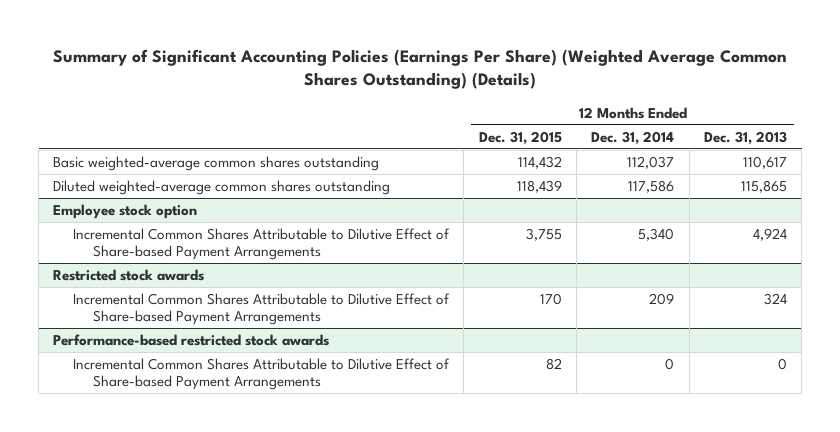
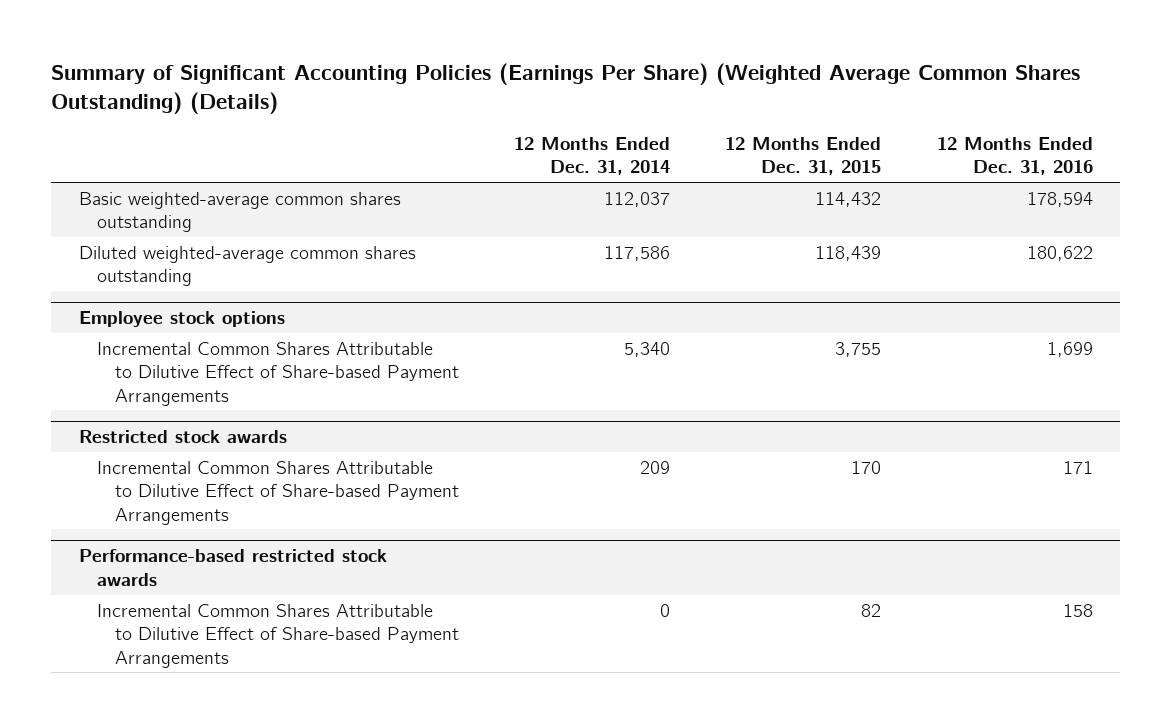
- | 12 Months Ended Dec. 31, 2015 | 12 Months Ended Dec. 31, 2014 | 12 Months Ended Dec. 31, 2013
+ | 12 Months Ended Dec. 31, 2014 | 12 Months Ended Dec. 31, 2015 | 12 Months Ended Dec. 31, 2016
- Employee stock option
+ Employee stock options

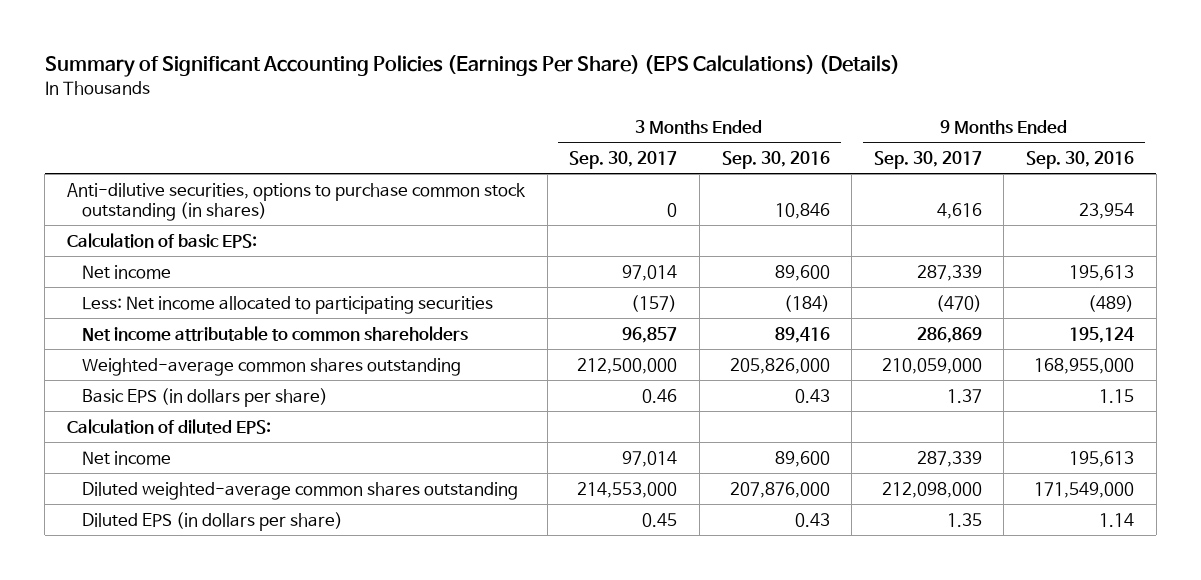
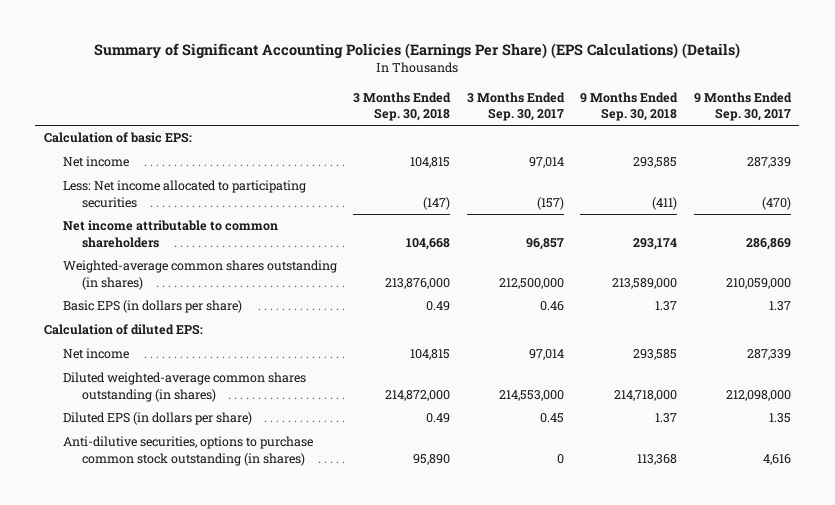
- | 3 Months Ended Sep. 30, 2017 | 3 Months Ended Sep. 30, 2016 | 9 Months Ended Sep. 30, 2017 | 9 Months Ended Sep. 30, 2016
+ | 3 Months Ended Sep. 30, 2018 | 3 Months Ended Sep. 30, 2017 | 9 Months Ended Sep. 30, 2018 | 9 Months Ended Sep. 30, 2017
- Weighted-average common shares outstanding | 212,500,000 | 205,826,000 | 210,059,000 | 168,955,000
+ Weighted-average common shares outstanding (in shares) | 213,876,000 | 212,500,000 | 213,589,000 | 210,059,000
- Diluted weighted-average common shares outstanding | 214,553,000 | 207,876,000 | 212,098,000 | 171,549,000
+ Diluted weighted-average common shares outstanding (in shares) | 214,872,000 | 214,553,000 | 214,718,000 | 212,098,000
moved down: Anti-dilutive securities, options to purchase common stock outstanding (in shares) | 95,890 | 0 | 113,368 | 4,616

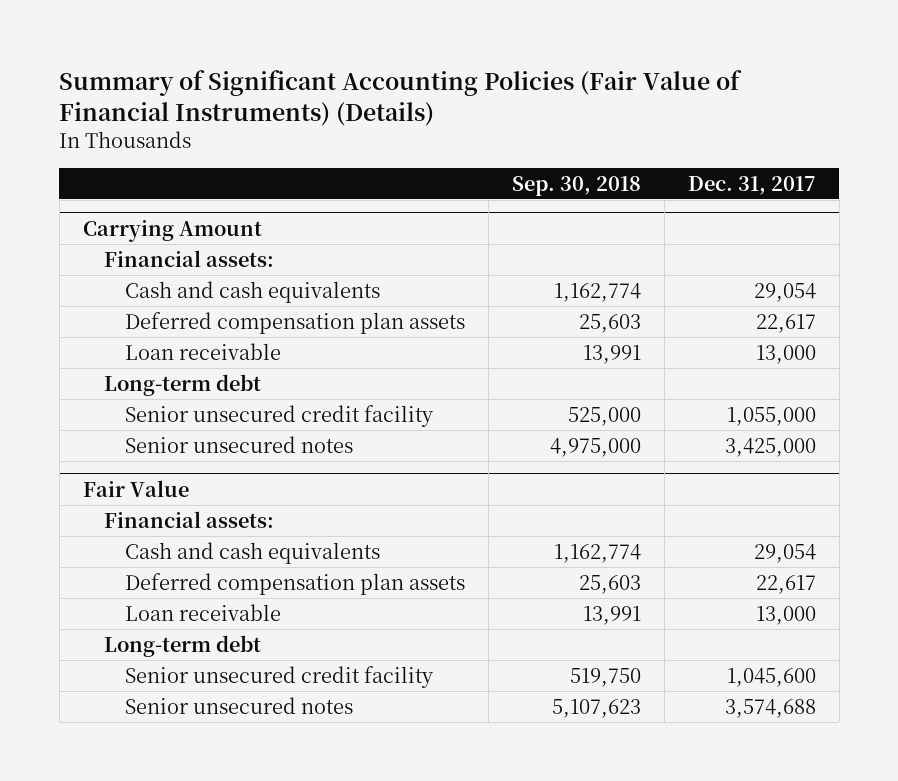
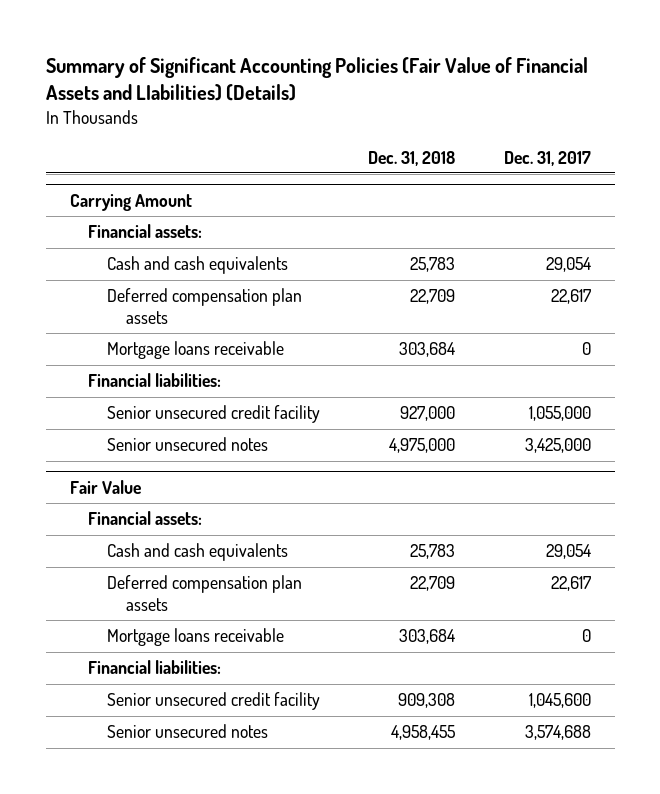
- Summary of Significant Accounting Policies (Fair Value of Financial Instruments) (Details)
+ Summary of Significant Accounting Policies (Fair Value of Financial Assets and LIabilities) (Details)
- | Sep. 30, 2018 | Dec. 31, 2017
+ | Dec. 31, 2018 | Dec. 31, 2017
@ Carrying Amount
- Loan receivable | 13,991 | 13,000
- Long-term debt
+ Mortgage loans receivable | 303,684 | 0
+ Financial liabilities:
@ Fair Value
- Loan receivable | 13,991 | 13,000
- Long-term debt
+ Mortgage loans receivable | 303,684 | 0
+ Financial liabilities:

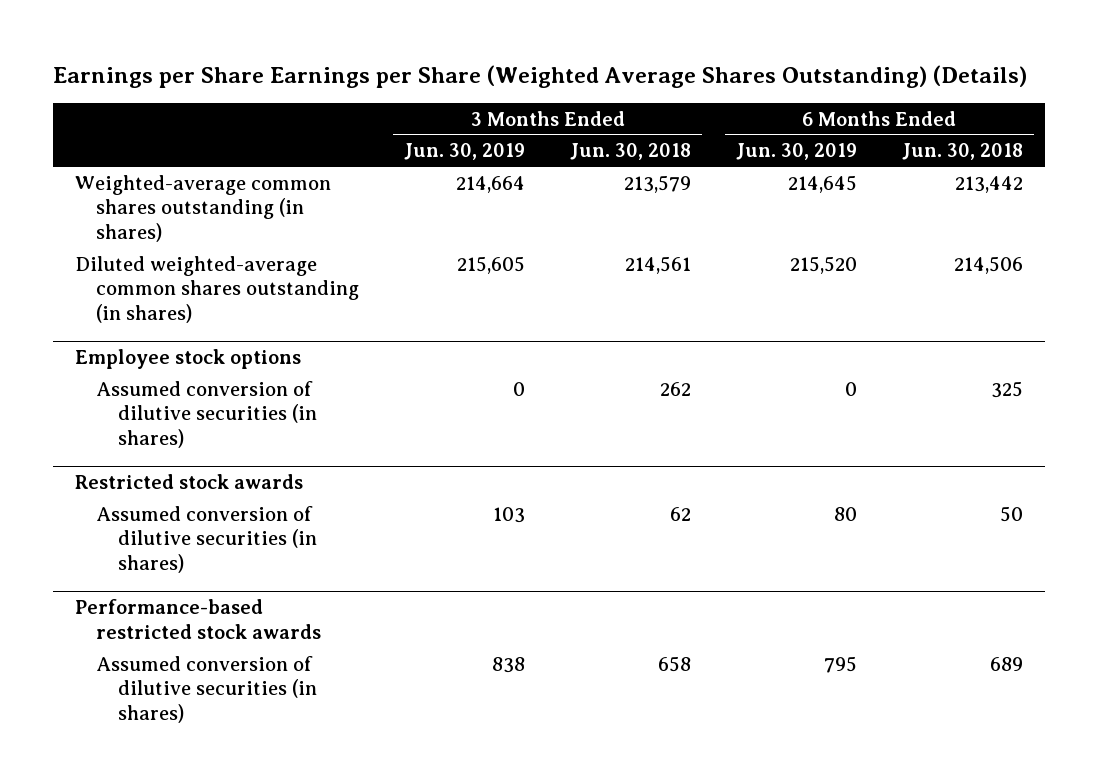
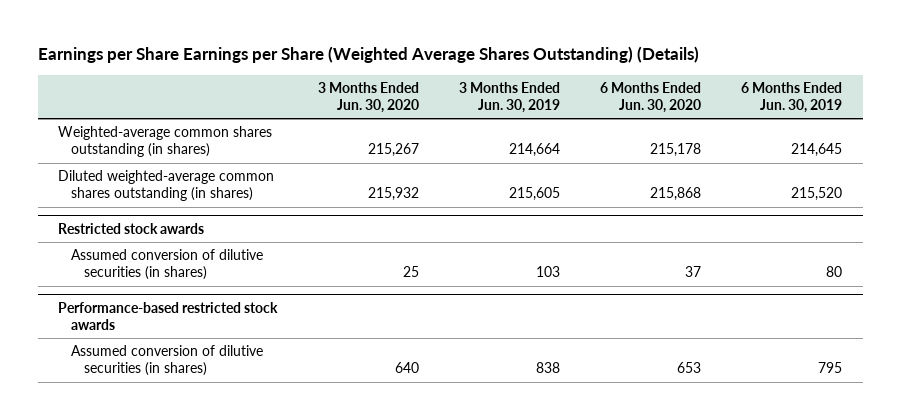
- | 3 Months Ended Jun. 30, 2019 | 3 Months Ended Jun. 30, 2018 | 6 Months Ended Jun. 30, 2019 | 6 Months Ended Jun. 30, 2018
+ | 3 Months Ended Jun. 30, 2020 | 3 Months Ended Jun. 30, 2019 | 6 Months Ended Jun. 30, 2020 | 6 Months Ended Jun. 30, 2019
- Employee stock options
- Assumed conversion of dilutive securities (in shares) | 0 | 262 | 0 | 325

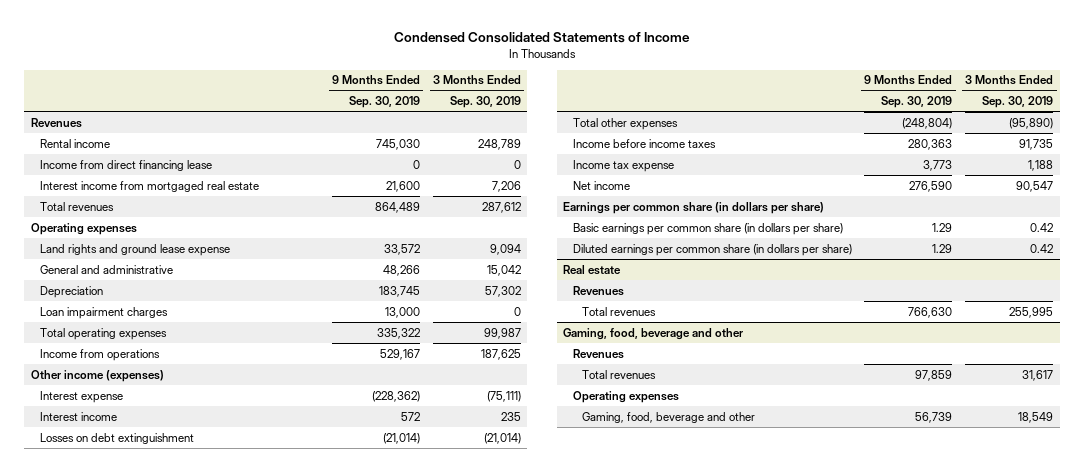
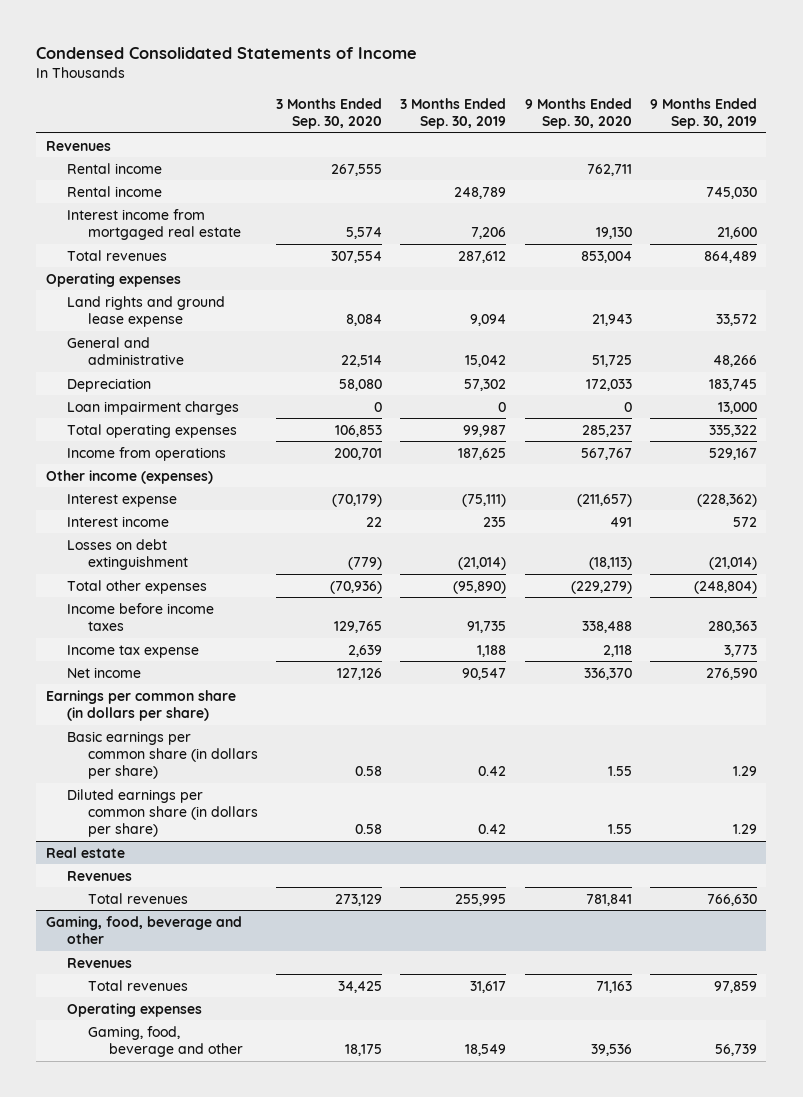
- | 9 Months Ended Sep. 30, 2019 | 3 Months Ended Sep. 30, 2019
+ | 3 Months Ended Sep. 30, 2020 | 3 Months Ended Sep. 30, 2019 | 9 Months Ended Sep. 30, 2020 | 9 Months Ended Sep. 30, 2019
+ Rental income | 267,555 | | 762,711 |
- Income from direct financing lease | 0 | 0

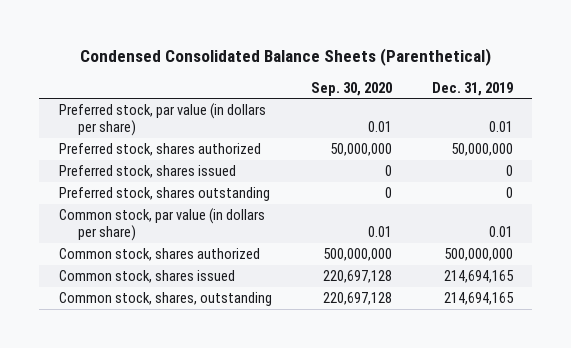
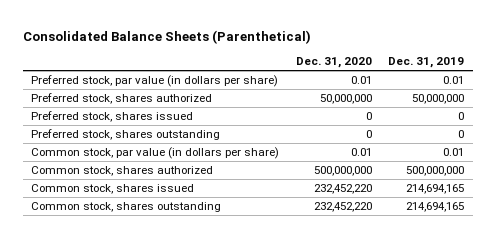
- Condensed Consolidated Balance Sheets (Parenthetical)
+ Consolidated Balance Sheets (Parenthetical)
- | Sep. 30, 2020 | Dec. 31, 2019
+ | Dec. 31, 2020 | Dec. 31, 2019
- Common stock, shares, outstanding | 220,697,128 | 214,694,165
+ Common stock, shares outstanding | 232,452,220 | 214,694,165

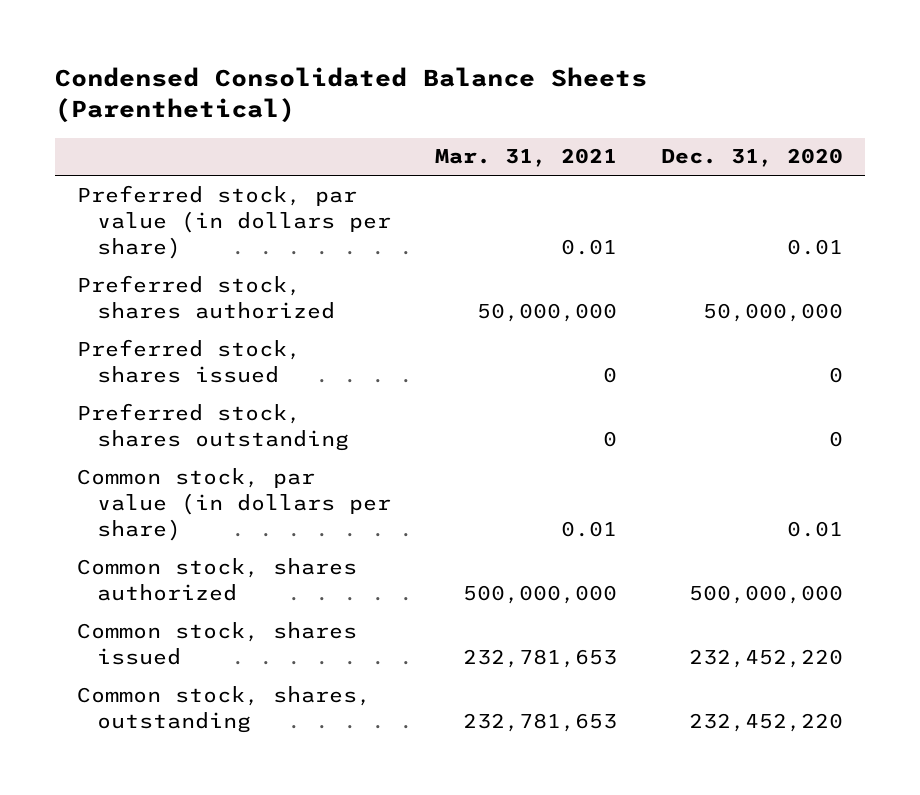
- Consolidated Balance Sheets (Parenthetical)
+ Condensed Consolidated Balance Sheets (Parenthetical)
- | Dec. 31, 2020 | Dec. 31, 2019
+ | Mar. 31, 2021 | Dec. 31, 2020
- Common stock, shares outstanding | 232,452,220 | 214,694,165
+ Common stock, shares, outstanding | 232,781,653 | 232,452,220

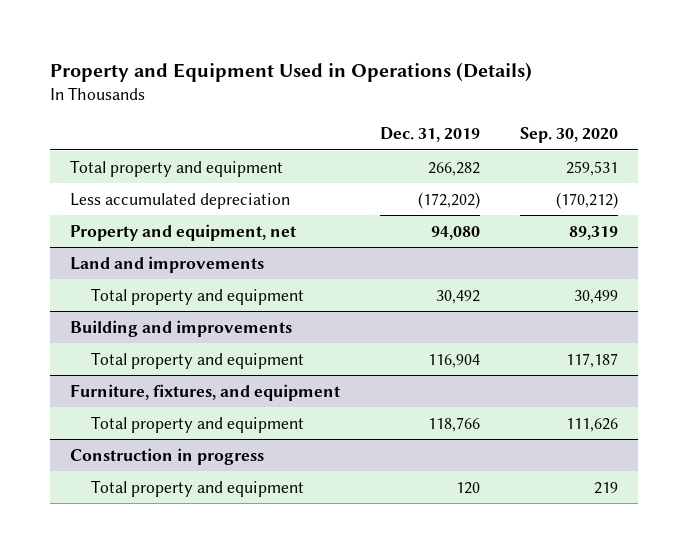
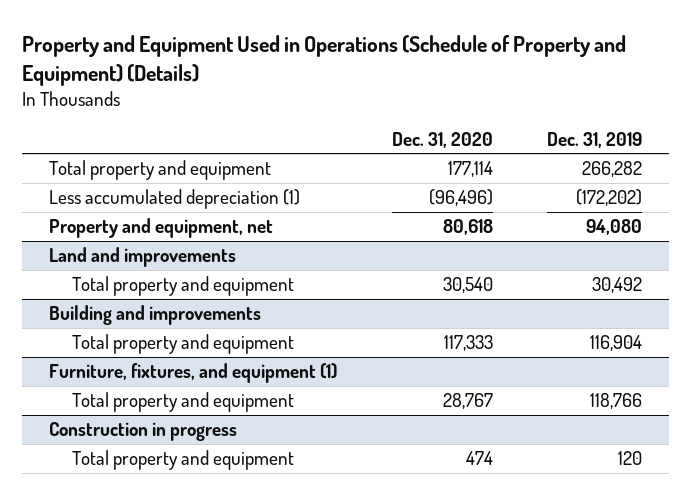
- Property and Equipment Used in Operations (Details)
+ Property and Equipment Used in Operations (Schedule of Property and Equipment) (Details)
- | Dec. 31, 2019 | Sep. 30, 2020
+ | Dec. 31, 2020 | Dec. 31, 2019
- Less accumulated depreciation | (172,202) | (170,212)
+ Less accumulated depreciation (1) | (96,496) | (172,202)
- Furniture, fixtures, and equipment
+ Furniture, fixtures, and equipment (1)

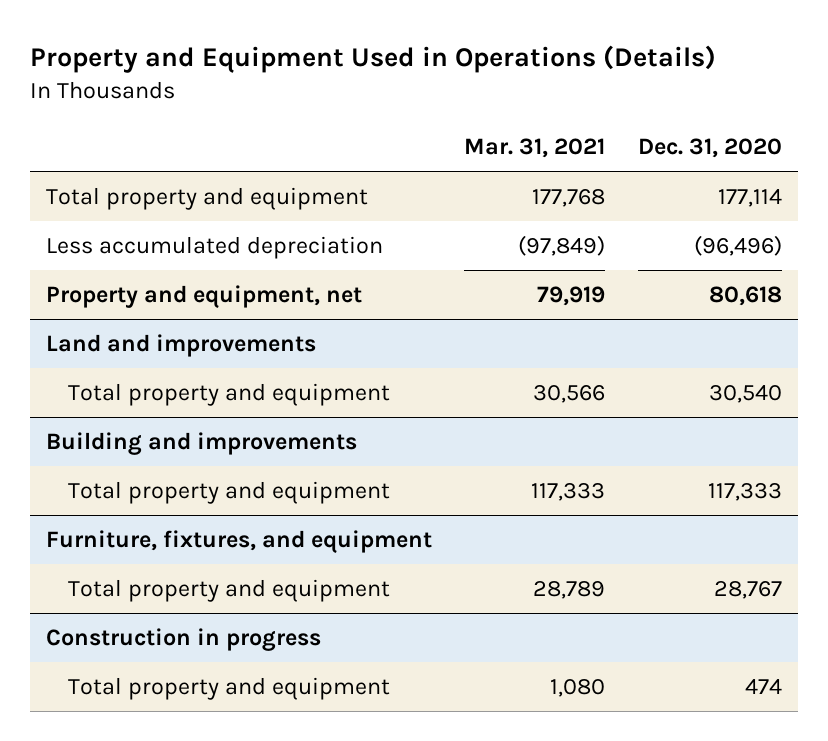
- Property and Equipment Used in Operations (Schedule of Property and Equipment) (Details)
+ Property and Equipment Used in Operations (Details)
- | Dec. 31, 2020 | Dec. 31, 2019
+ | Mar. 31, 2021 | Dec. 31, 2020
- Less accumulated depreciation (1) | (96,496) | (172,202)
+ Less accumulated depreciation | (97,849) | (96,496)
- Furniture, fixtures, and equipment (1)
+ Furniture, fixtures, and equipment

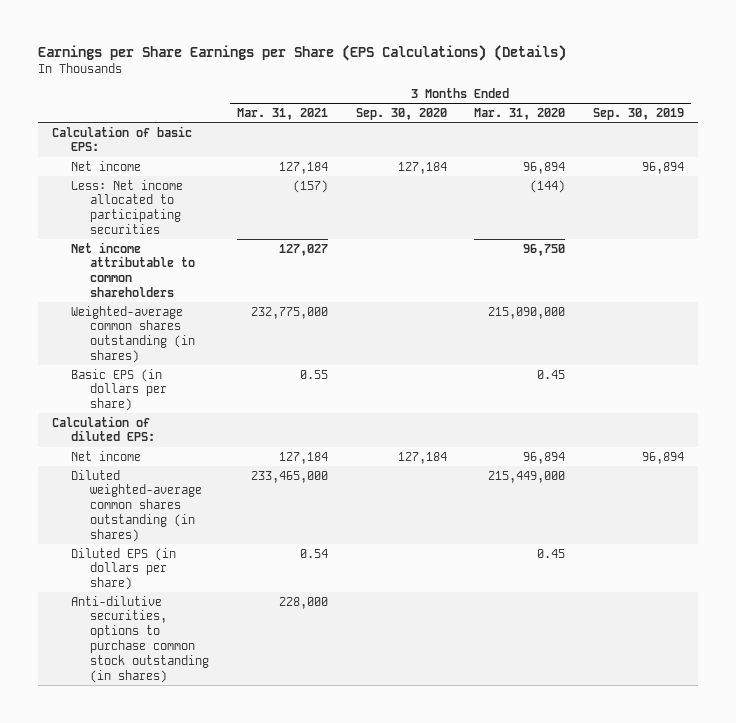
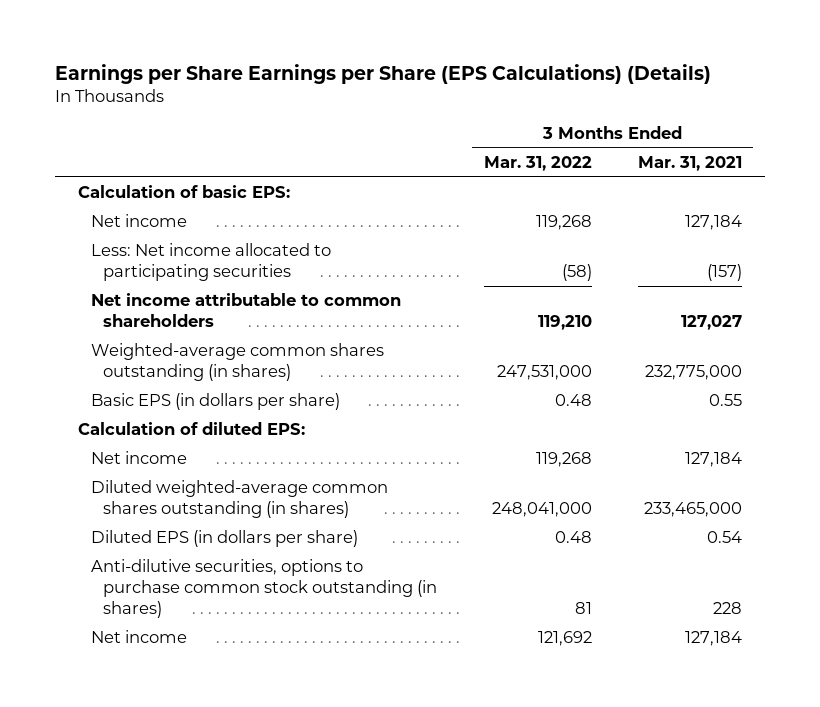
- | 3 Months Ended Mar. 31, 2021 | 3 Months Ended Sep. 30, 2020 | 3 Months Ended Mar. 31, 2020 | 3 Months Ended Sep. 30, 2019
+ | 3 Months Ended Mar. 31, 2022 | 3 Months Ended Mar. 31, 2021
- Anti-dilutive securities, options to purchase common stock outstanding (in shares) | 228,000 | | |
+ Anti-dilutive securities, options to purchase common stock outstanding (in shares) | 81 | 228
+ Net income | 121,692 | 127,184

